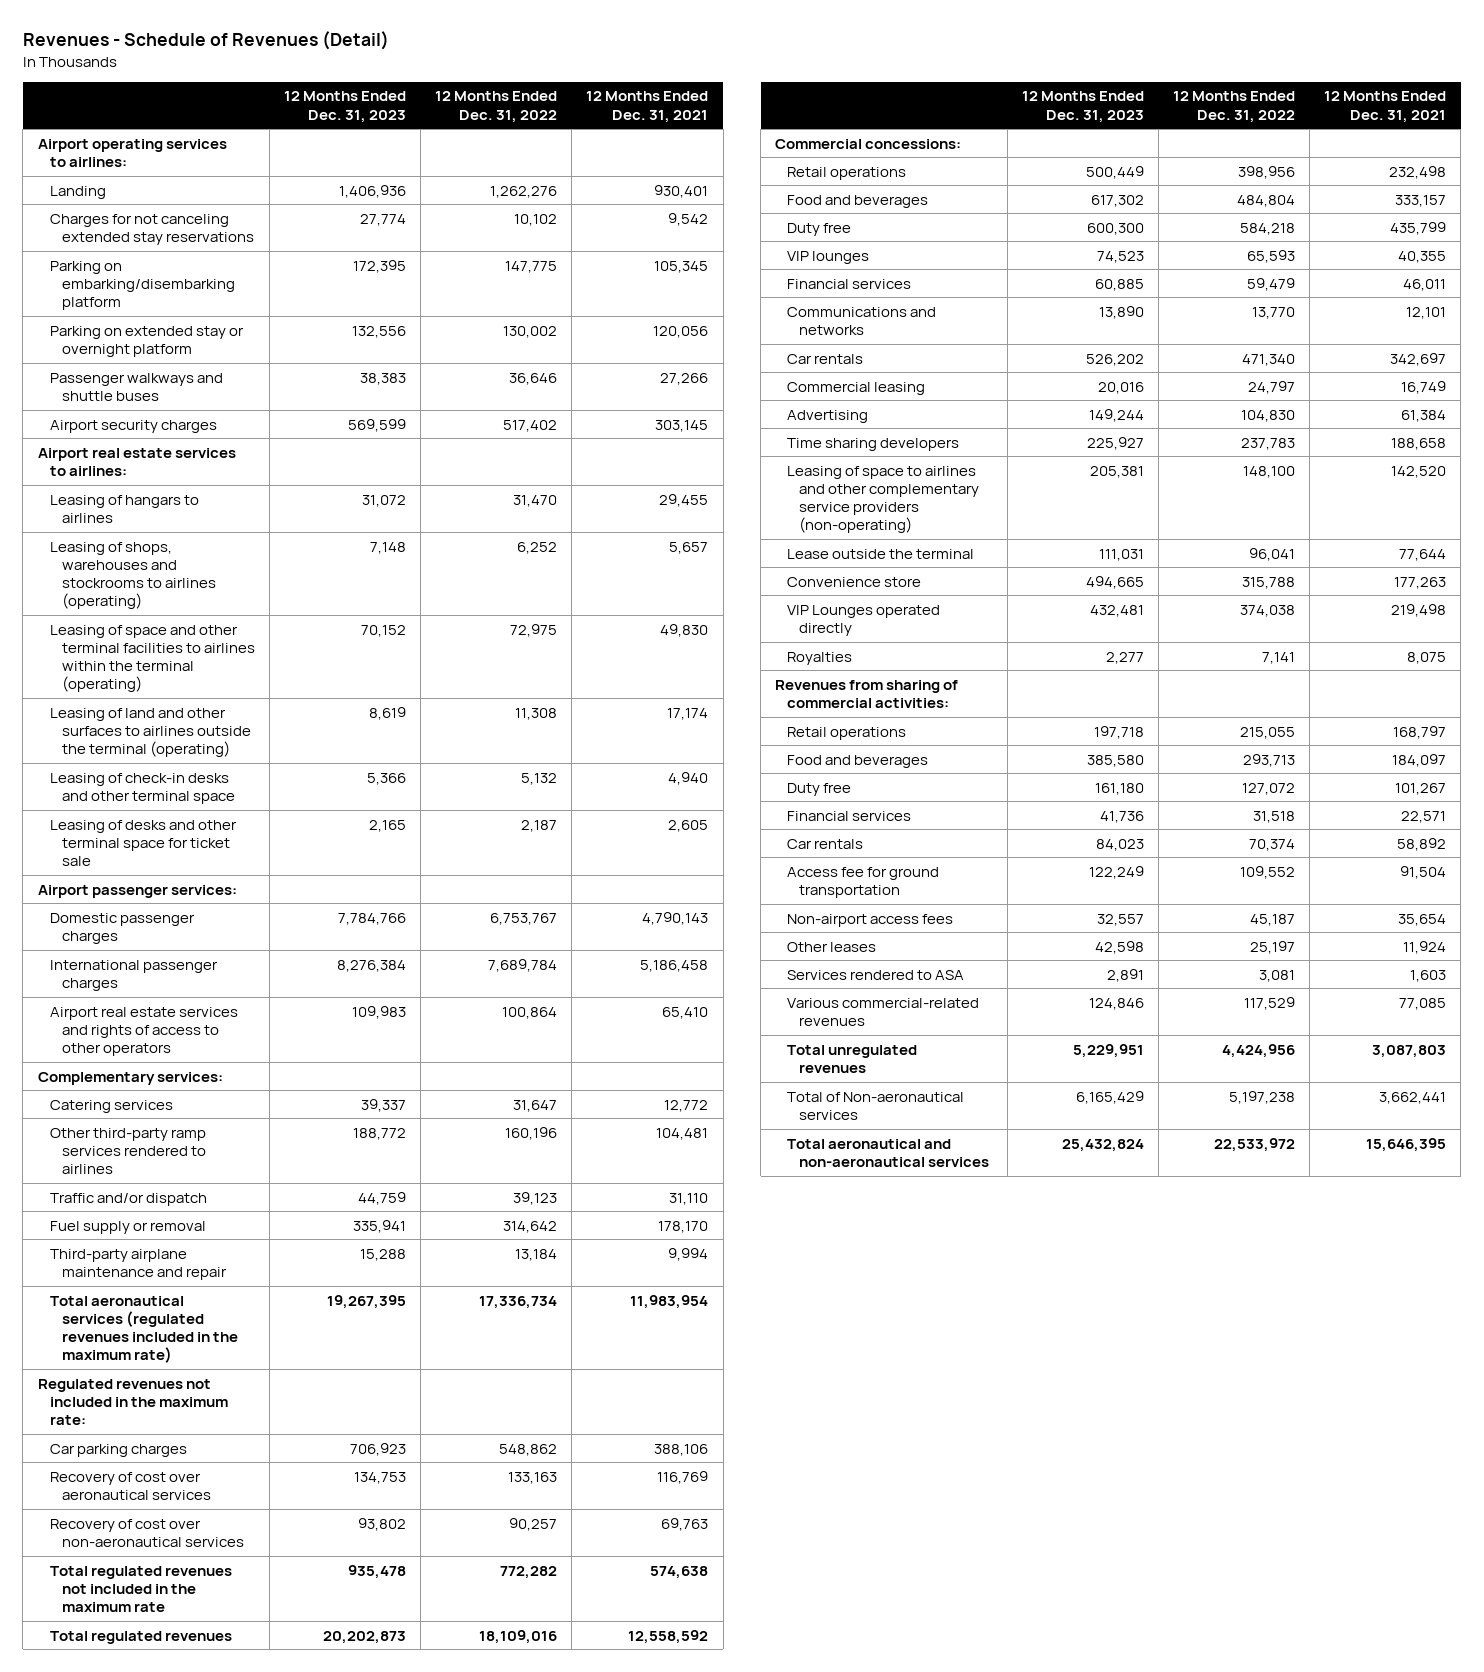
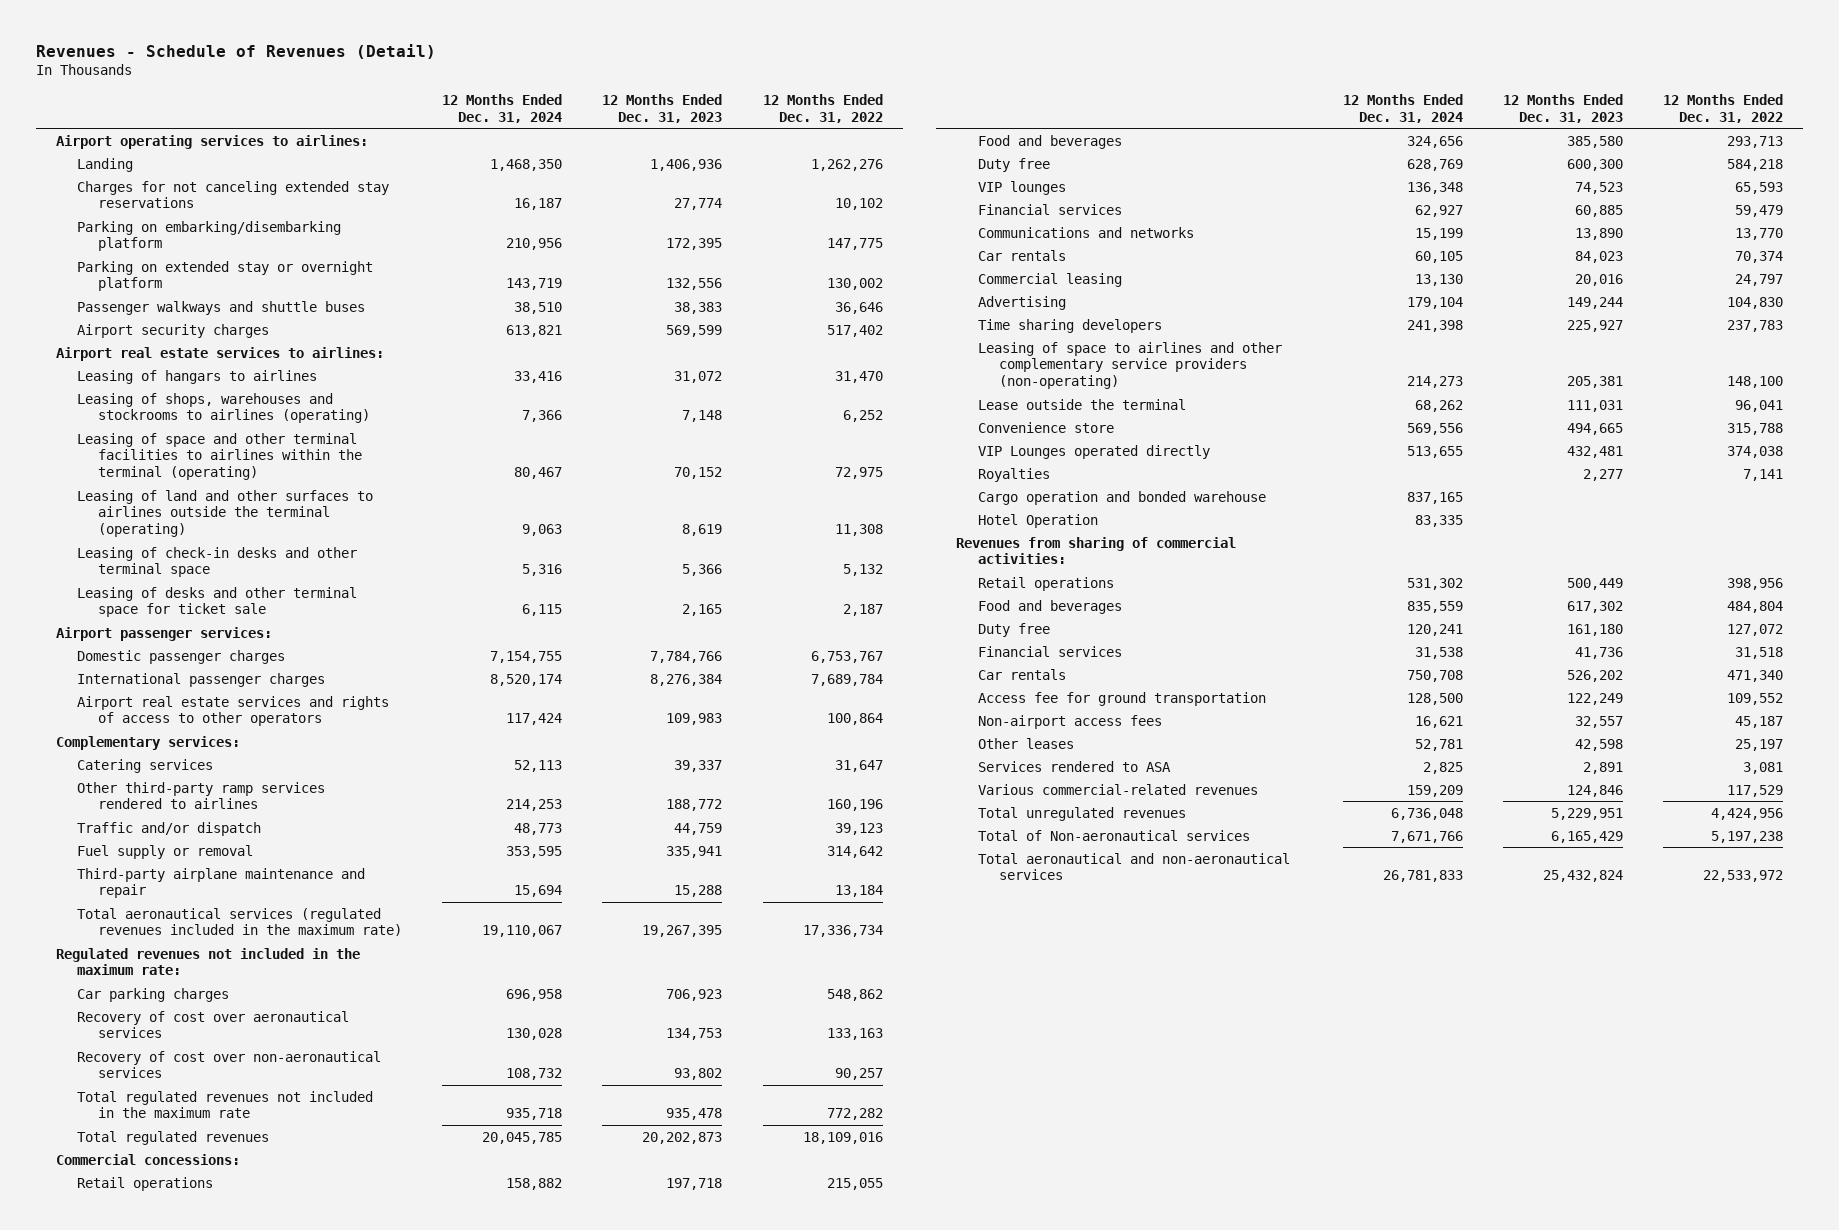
- | 12 Months Ended Dec. 31, 2023 | 12 Months Ended Dec. 31, 2022 | 12 Months Ended Dec. 31, 2021
+ | 12 Months Ended Dec. 31, 2024 | 12 Months Ended Dec. 31, 2023 | 12 Months Ended Dec. 31, 2022
moved up: Retail operations | 158,882 | 197,718 | 215,055
moved up: Food and beverages | 324,656 | 385,580 | 293,713
moved up: Car rentals | 60,105 | 84,023 | 70,374
+ Cargo operation and bonded warehouse | 837,165 | |
+ Hotel Operation | 83,335 | |
moved down: Retail operations | 531,302 | 500,449 | 398,956
moved down: Food and beverages | 835,559 | 617,302 | 484,804
moved down: Car rentals | 750,708 | 526,202 | 471,340

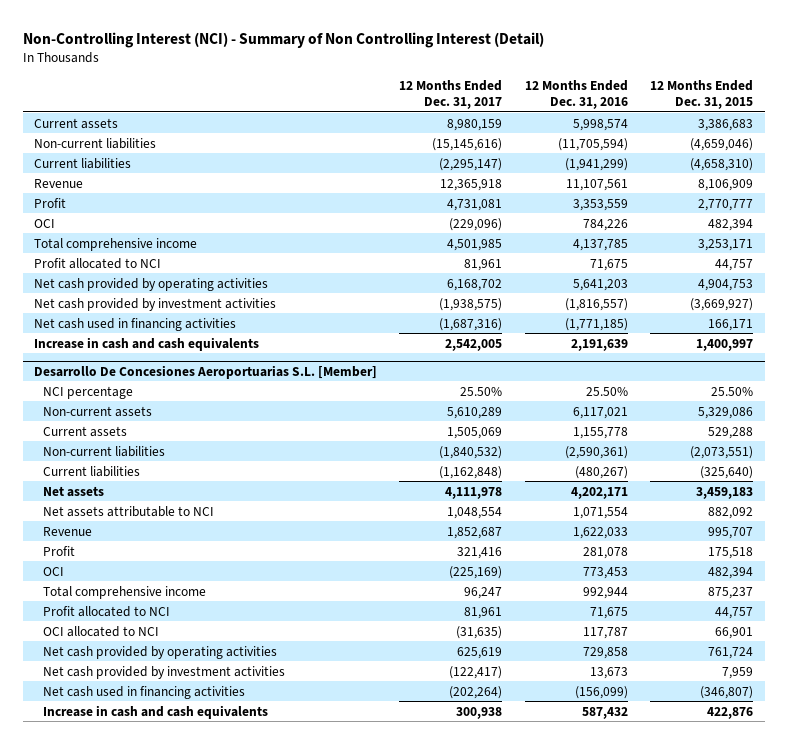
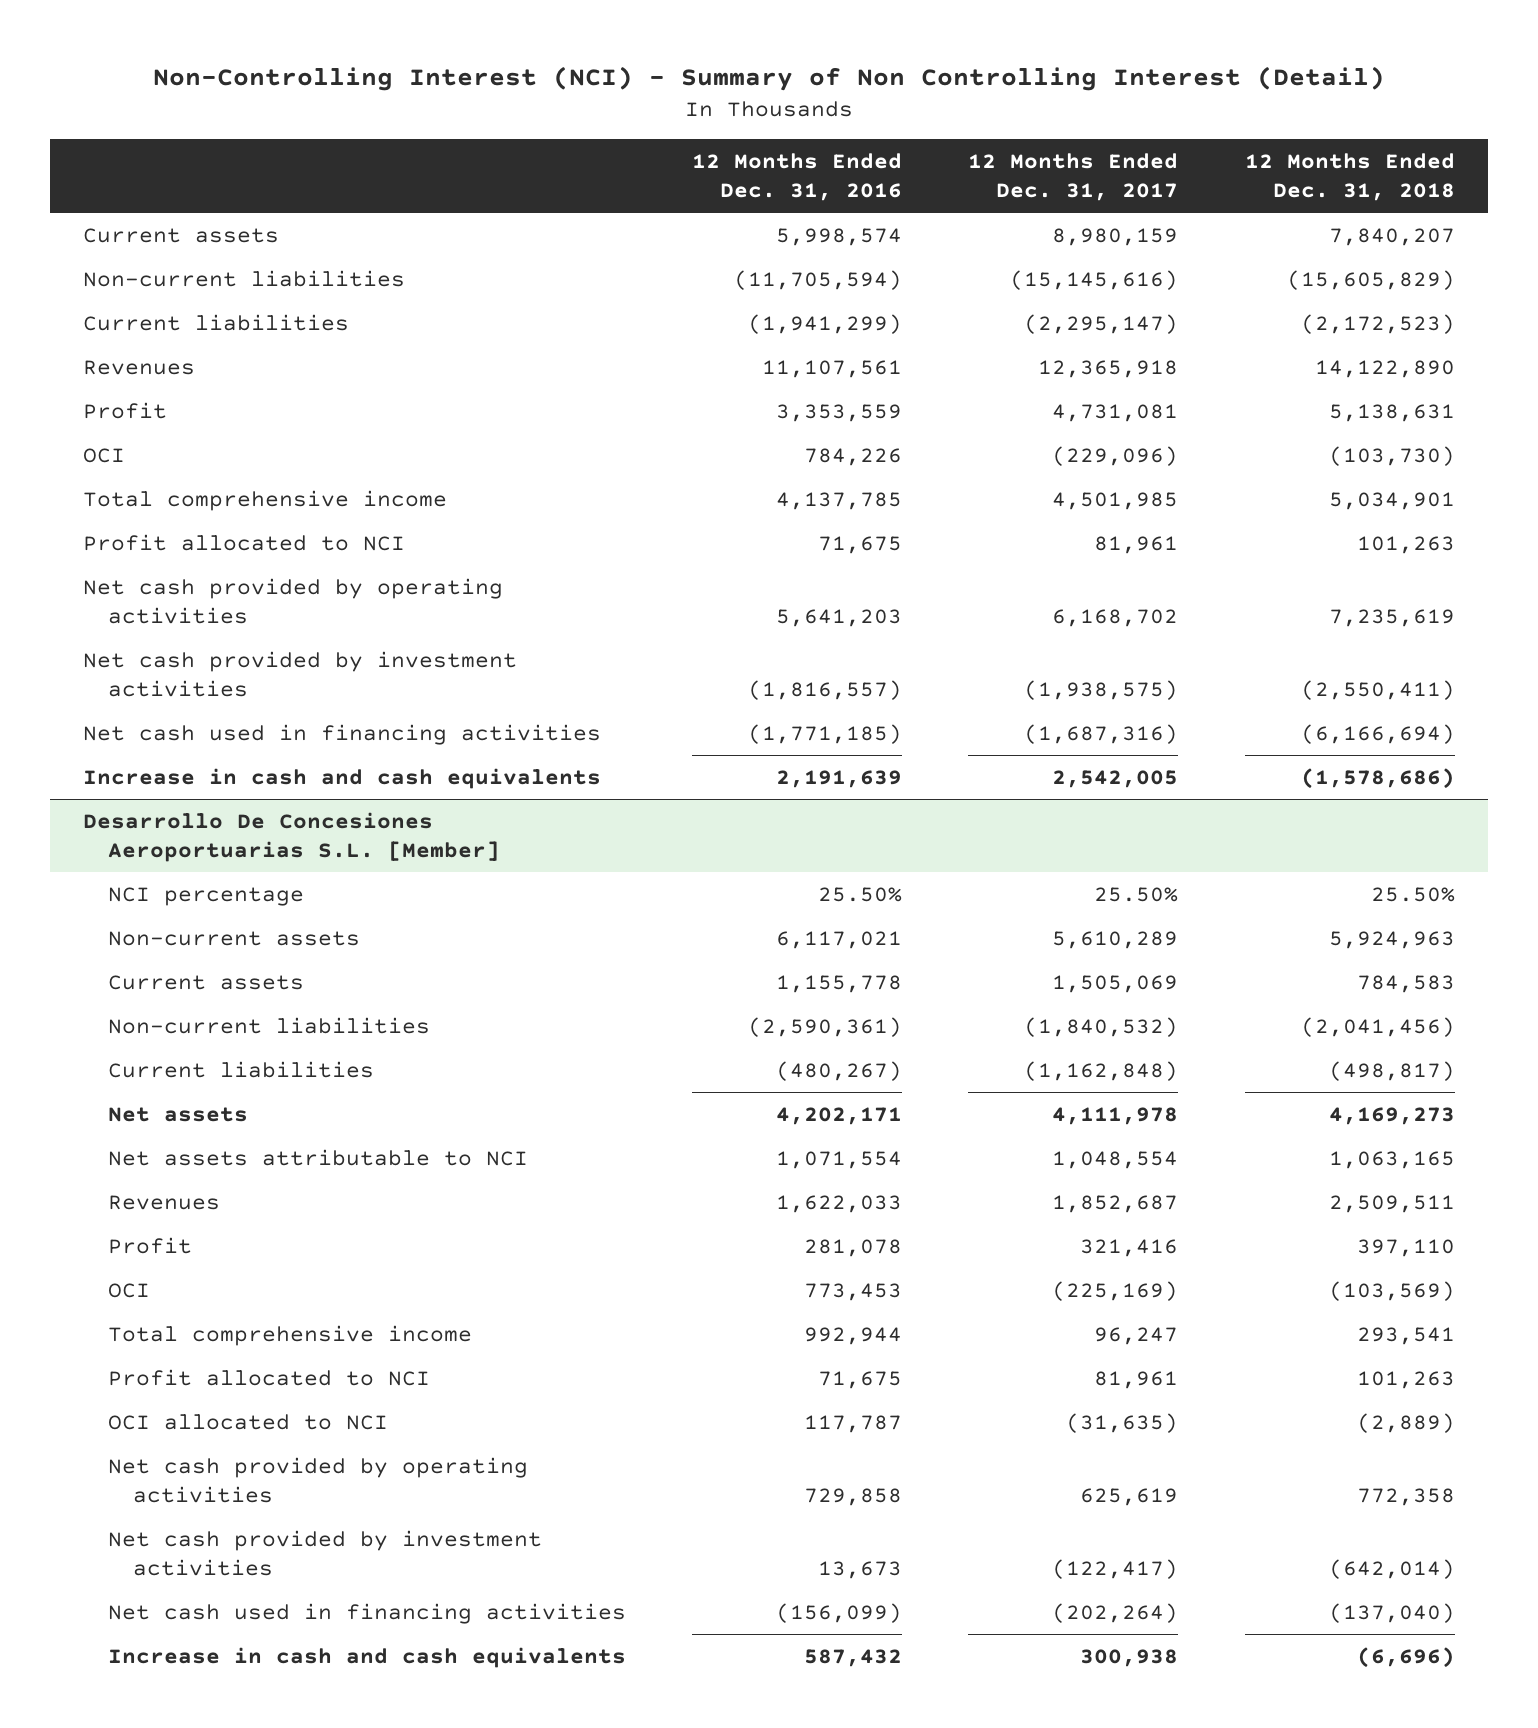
- | 12 Months Ended Dec. 31, 2017 | 12 Months Ended Dec. 31, 2016 | 12 Months Ended Dec. 31, 2015
+ | 12 Months Ended Dec. 31, 2016 | 12 Months Ended Dec. 31, 2017 | 12 Months Ended Dec. 31, 2018
- Revenue | 12,365,918 | 11,107,561 | 8,106,909
+ Revenues | 11,107,561 | 12,365,918 | 14,122,890
@ Desarrollo De Concesiones Aeroportuarias S.L. [Member]
- Revenue | 1,852,687 | 1,622,033 | 995,707
+ Revenues | 1,622,033 | 1,852,687 | 2,509,511

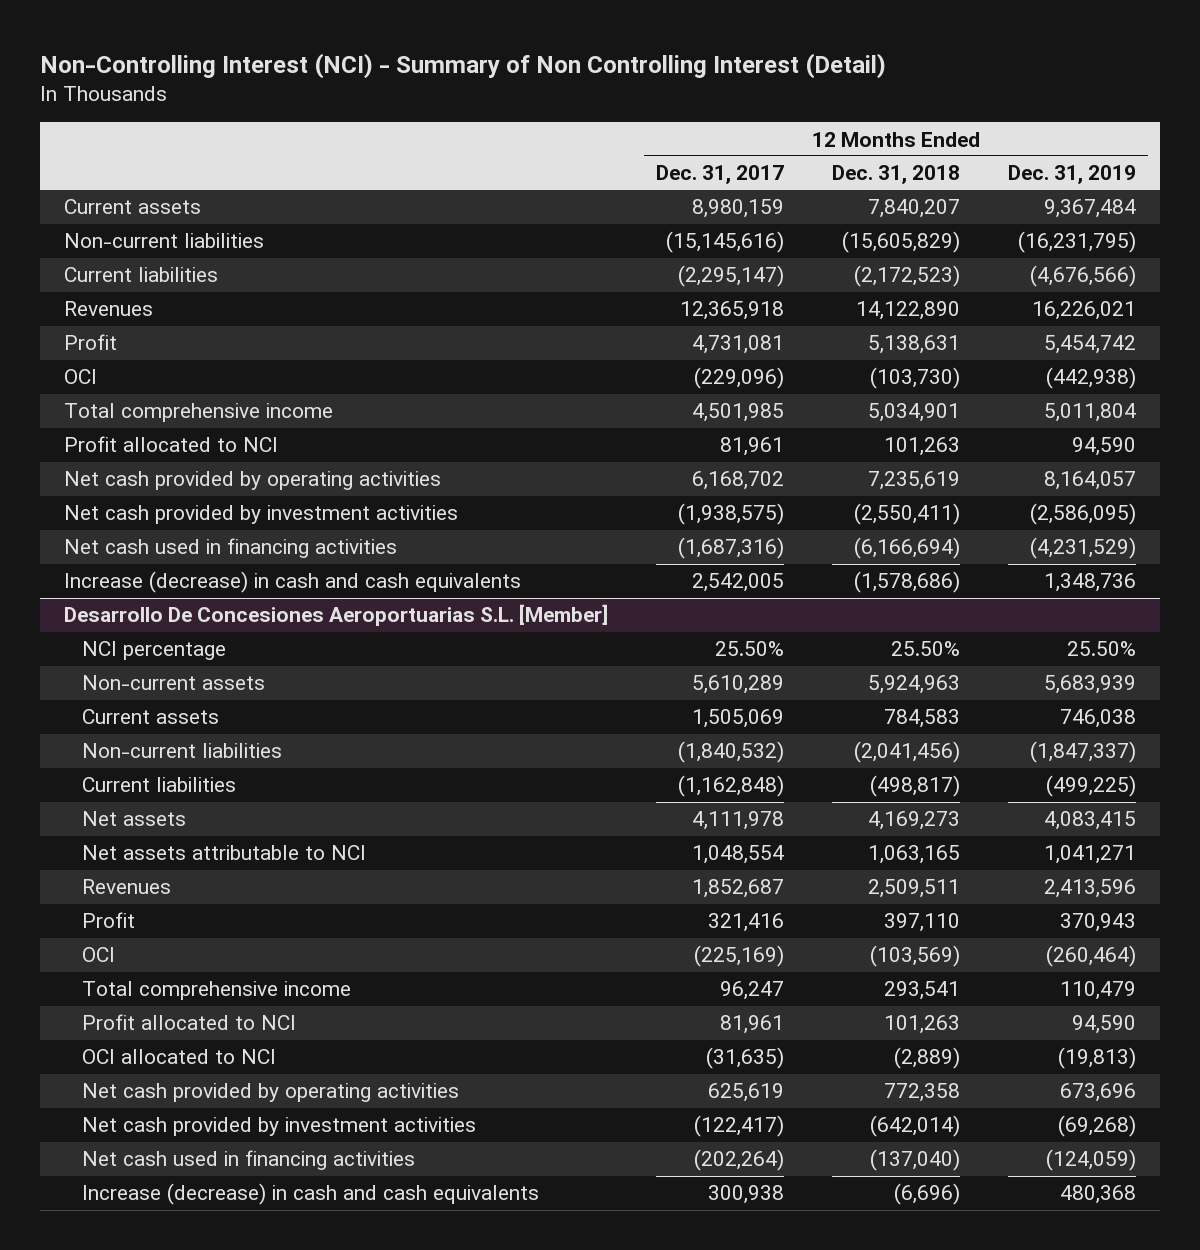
- | 12 Months Ended Dec. 31, 2016 | 12 Months Ended Dec. 31, 2017 | 12 Months Ended Dec. 31, 2018
+ | 12 Months Ended Dec. 31, 2017 | 12 Months Ended Dec. 31, 2018 | 12 Months Ended Dec. 31, 2019
- Increase in cash and cash equivalents | 2,191,639 | 2,542,005 | (1,578,686)
+ Increase (decrease) in cash and cash equivalents | 2,542,005 | (1,578,686) | 1,348,736
@ Desarrollo De Concesiones Aeroportuarias S.L. [Member]
- Increase in cash and cash equivalents | 587,432 | 300,938 | (6,696)
+ Increase (decrease) in cash and cash equivalents | 300,938 | (6,696) | 480,368

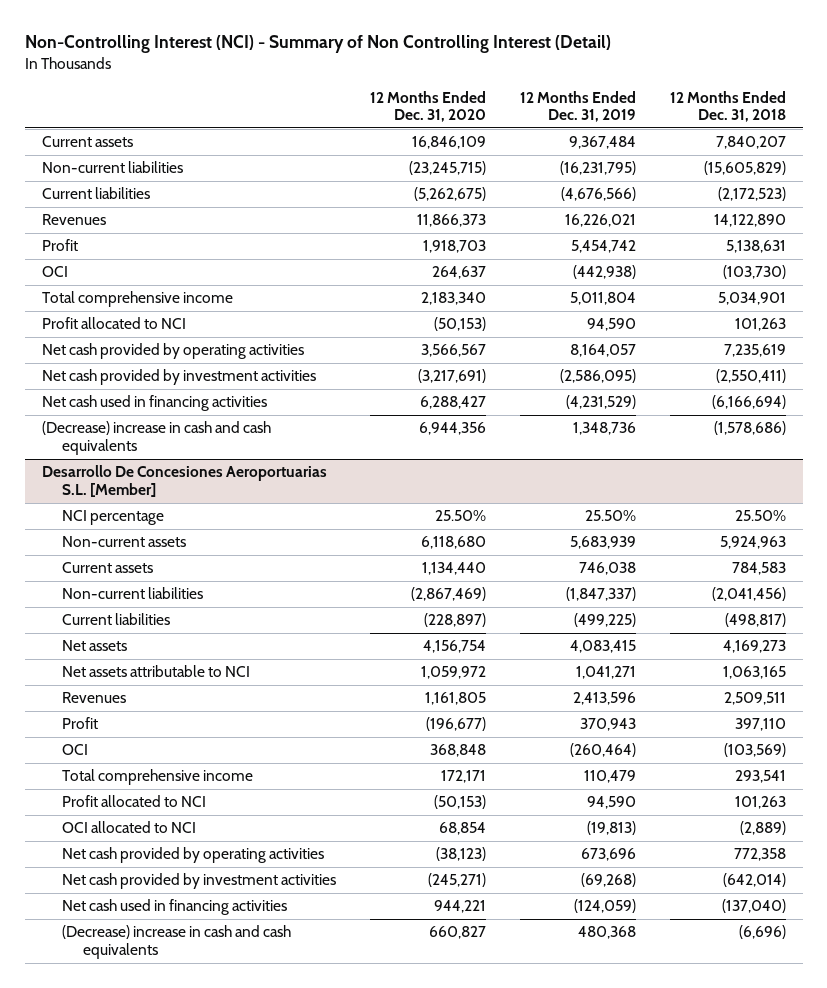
- | 12 Months Ended Dec. 31, 2017 | 12 Months Ended Dec. 31, 2018 | 12 Months Ended Dec. 31, 2019
+ | 12 Months Ended Dec. 31, 2020 | 12 Months Ended Dec. 31, 2019 | 12 Months Ended Dec. 31, 2018
- Increase (decrease) in cash and cash equivalents | 2,542,005 | (1,578,686) | 1,348,736
+ (Decrease) increase in cash and cash equivalents | 6,944,356 | 1,348,736 | (1,578,686)
@ Desarrollo De Concesiones Aeroportuarias S.L. [Member]
- Increase (decrease) in cash and cash equivalents | 300,938 | (6,696) | 480,368
+ (Decrease) increase in cash and cash equivalents | 660,827 | 480,368 | (6,696)

